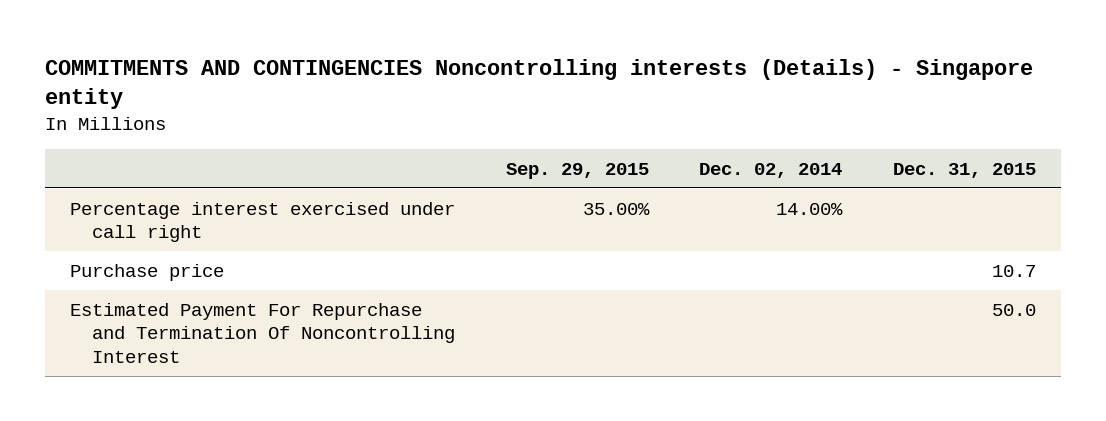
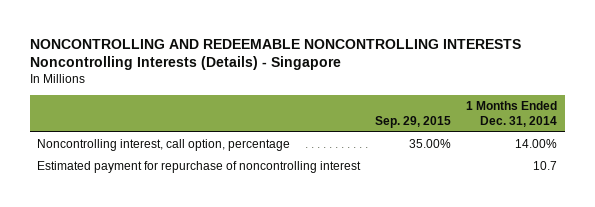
- COMMITMENTS AND CONTINGENCIES Noncontrolling interests (Details) - Singapore entity
+ NONCONTROLLING AND REDEEMABLE NONCONTROLLING INTERESTS Noncontrolling Interests (Details) - Singapore
- | Sep. 29, 2015 | Dec. 02, 2014 | Dec. 31, 2015
+ | Sep. 29, 2015 | 1 Months Ended Dec. 31, 2014
- Percentage interest exercised under call right | 35.00% | 14.00% |
- Purchase price | | | 10.7
- Estimated Payment For Repurchase and Termination Of Noncontrolling Interest | | | 50.0
+ Noncontrolling interest, call option, percentage | 35.00% | 14.00%
+ Estimated payment for repurchase of noncontrolling interest | | 10.7

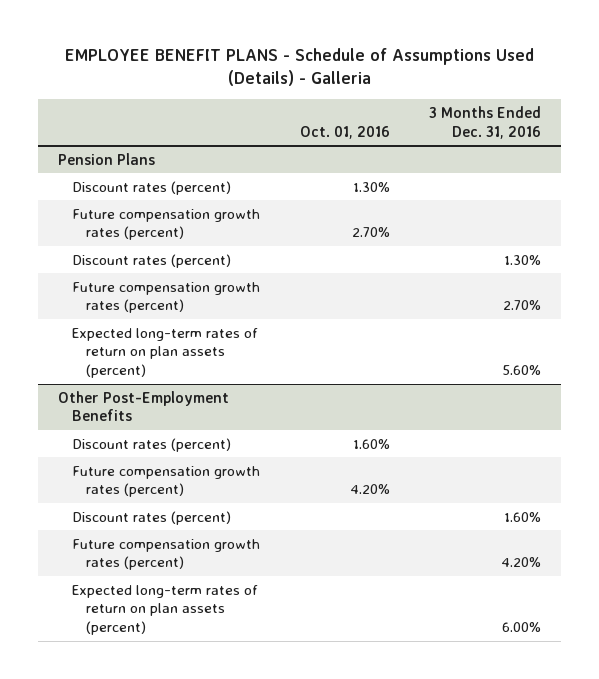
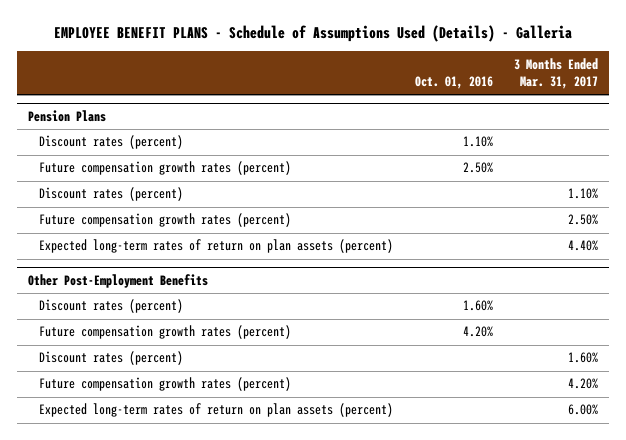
- | Oct. 01, 2016 | 3 Months Ended Dec. 31, 2016
+ | Oct. 01, 2016 | 3 Months Ended Mar. 31, 2017
@ Pension Plans
- Discount rates (percent) | 1.30% |
- Future compensation growth rates (percent) | 2.70% |
+ Discount rates (percent) | 1.10% |
+ Future compensation growth rates (percent) | 2.50% |

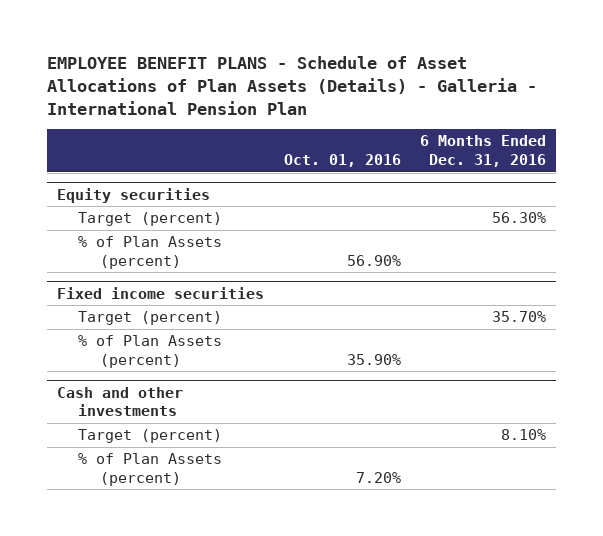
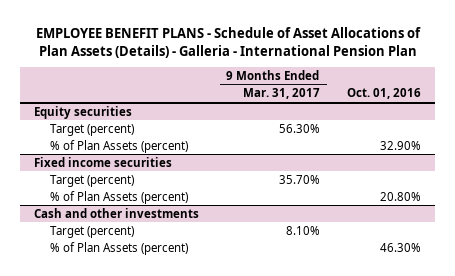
- | Oct. 01, 2016 | 6 Months Ended Dec. 31, 2016
+ | 9 Months Ended Mar. 31, 2017 | Oct. 01, 2016
@ Equity securities
- % of Plan Assets (percent) | 56.90% |
+ % of Plan Assets (percent) | | 32.90%
@ Fixed income securities
- % of Plan Assets (percent) | 35.90% |
+ % of Plan Assets (percent) | | 20.80%
@ Cash and other investments
- % of Plan Assets (percent) | 7.20% |
+ % of Plan Assets (percent) | | 46.30%

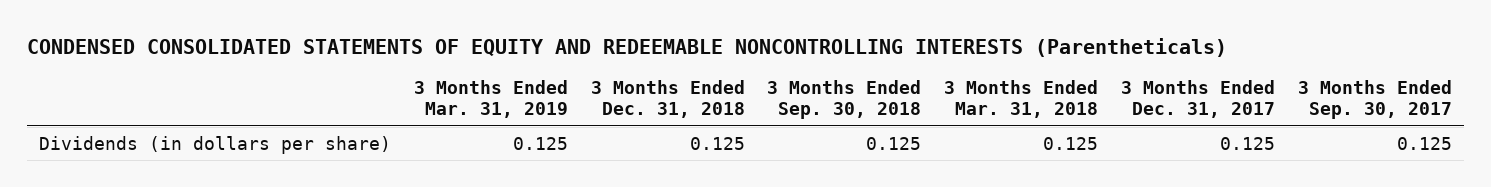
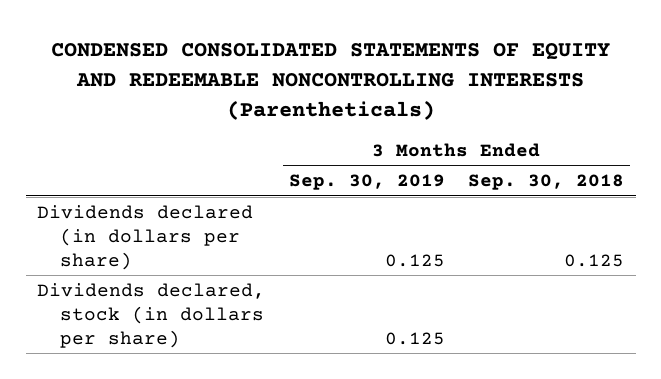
- | 3 Months Ended Mar. 31, 2019 | 3 Months Ended Dec. 31, 2018 | 3 Months Ended Sep. 30, 2018 | 3 Months Ended Mar. 31, 2018 | 3 Months Ended Dec. 31, 2017 | 3 Months Ended Sep. 30, 2017
+ | 3 Months Ended Sep. 30, 2019 | 3 Months Ended Sep. 30, 2018
- Dividends (in dollars per share) | 0.125 | 0.125 | 0.125 | 0.125 | 0.125 | 0.125
+ Dividends declared (in dollars per share) | 0.125 | 0.125
+ Dividends declared, stock (in dollars per share) | 0.125 |

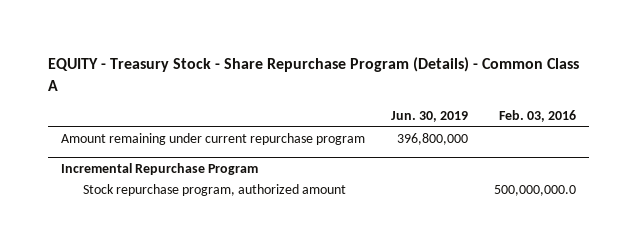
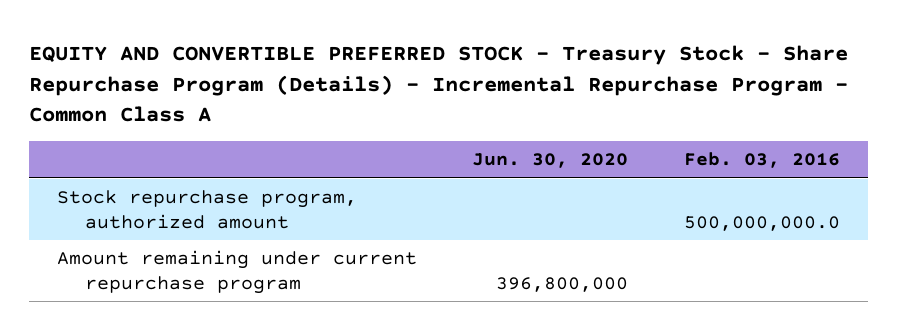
- EQUITY - Treasury Stock - Share Repurchase Program (Details) - Common Class A
+ EQUITY AND CONVERTIBLE PREFERRED STOCK - Treasury Stock - Share Repurchase Program (Details) - Incremental Repurchase Program - Common Class A
- | Jun. 30, 2019 | Feb. 03, 2016
+ | Jun. 30, 2020 | Feb. 03, 2016
+ Stock repurchase program, authorized amount | | 500,000,000.0
- Incremental Repurchase Program
- Stock repurchase program, authorized amount | | 500,000,000.0

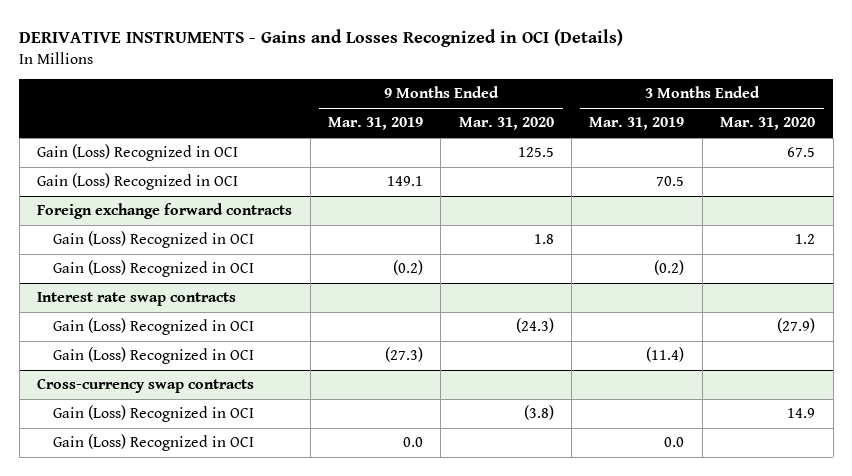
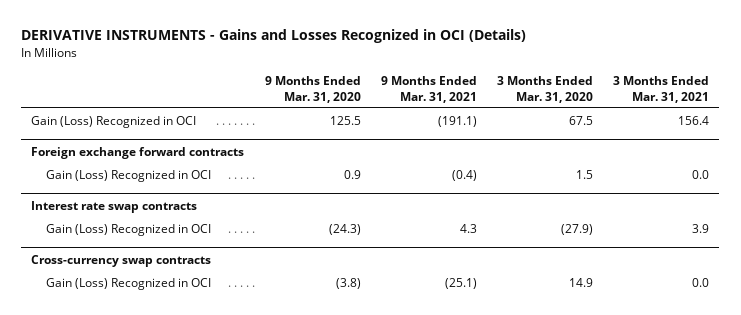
- | 9 Months Ended Mar. 31, 2019 | 9 Months Ended Mar. 31, 2020 | 3 Months Ended Mar. 31, 2019 | 3 Months Ended Mar. 31, 2020
+ | 9 Months Ended Mar. 31, 2020 | 9 Months Ended Mar. 31, 2021 | 3 Months Ended Mar. 31, 2020 | 3 Months Ended Mar. 31, 2021
- Gain (Loss) Recognized in OCI | 149.1 | | 70.5 |
@ Foreign exchange forward contracts
- Gain (Loss) Recognized in OCI | | 1.8 | | 1.2
- Gain (Loss) Recognized in OCI | (0.2) | | (0.2) |
+ Gain (Loss) Recognized in OCI | 0.9 | (0.4) | 1.5 | 0.0
@ Interest rate swap contracts
- Gain (Loss) Recognized in OCI | (27.3) | | (11.4) |
@ Cross-currency swap contracts
- Gain (Loss) Recognized in OCI | 0.0 | | 0.0 |

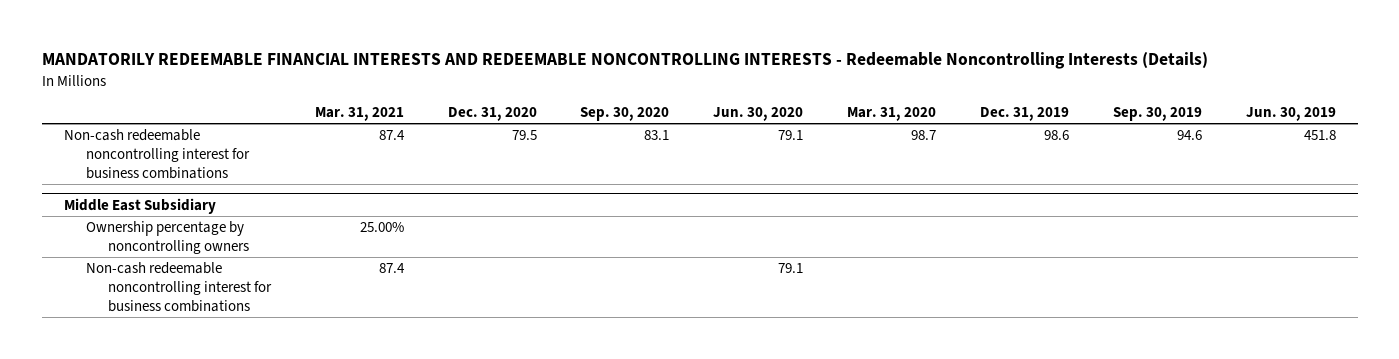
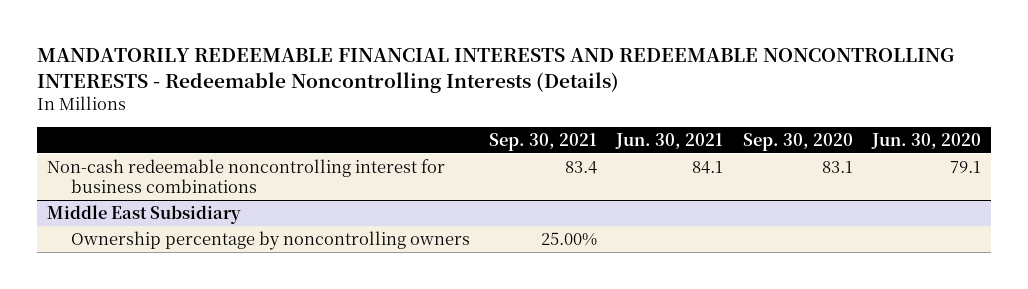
- | Mar. 31, 2021 | Dec. 31, 2020 | Sep. 30, 2020 | Jun. 30, 2020 | Mar. 31, 2020 | Dec. 31, 2019 | Sep. 30, 2019 | Jun. 30, 2019
+ | Sep. 30, 2021 | Jun. 30, 2021 | Sep. 30, 2020 | Jun. 30, 2020
@ Middle East Subsidiary
- Non-cash redeemable noncontrolling interest for business combinations | 87.4 | | | 79.1 | | | |

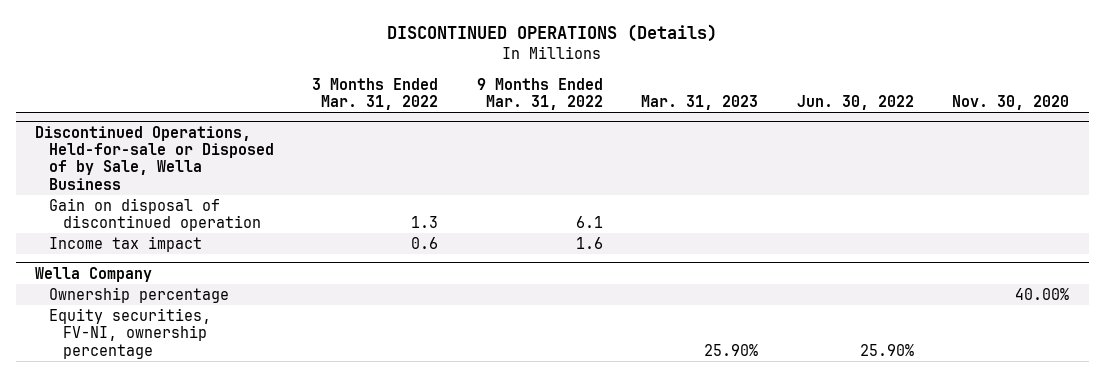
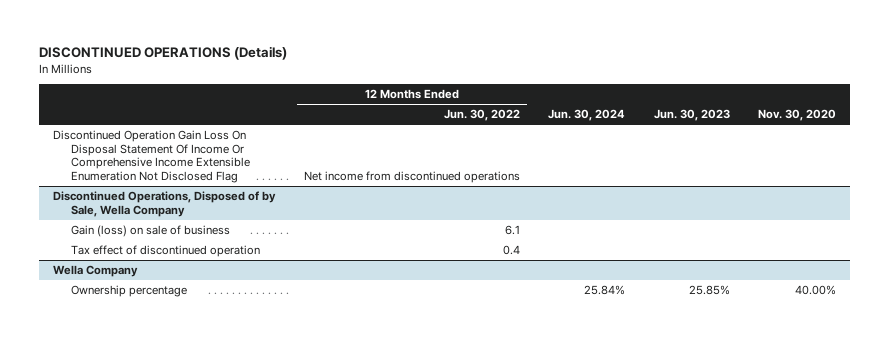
- | 3 Months Ended Mar. 31, 2022 | 9 Months Ended Mar. 31, 2022 | Mar. 31, 2023 | Jun. 30, 2022 | Nov. 30, 2020
+ | 12 Months Ended Jun. 30, 2022 | Jun. 30, 2024 | Jun. 30, 2023 | Nov. 30, 2020
- Discontinued Operations, Held-for-sale or Disposed of by Sale, Wella Business
- Gain on disposal of discontinued operation | 1.3 | 6.1 | | |
- Income tax impact | 0.6 | 1.6 | | |
+ Discontinued Operation Gain Loss On Disposal Statement Of Income Or Comprehensive Income Extensible Enumeration Not Disclosed Flag | Net income from discontinued operations | | |
+ Discontinued Operations, Disposed of by Sale, Wella Company
+ Gain (loss) on sale of business | 6.1 | | |
+ Tax effect of discontinued operation | 0.4 | | |
@ Wella Company
- Equity securities, FV-NI, ownership percentage | | | 25.90% | 25.90% |

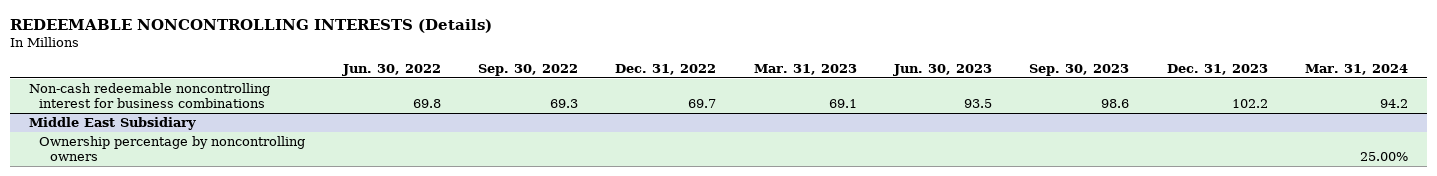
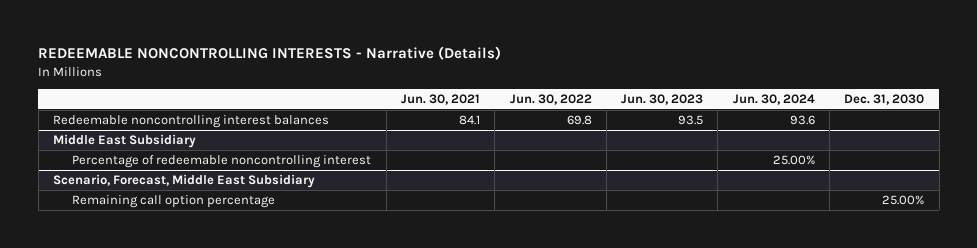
- REDEEMABLE NONCONTROLLING INTERESTS (Details)
+ REDEEMABLE NONCONTROLLING INTERESTS - Narrative (Details)
- | Jun. 30, 2022 | Sep. 30, 2022 | Dec. 31, 2022 | Mar. 31, 2023 | Jun. 30, 2023 | Sep. 30, 2023 | Dec. 31, 2023 | Mar. 31, 2024
+ | Jun. 30, 2021 | Jun. 30, 2022 | Jun. 30, 2023 | Jun. 30, 2024 | Dec. 31, 2030
- Non-cash redeemable noncontrolling interest for business combinations | 69.8 | 69.3 | 69.7 | 69.1 | 93.5 | 98.6 | 102.2 | 94.2
+ Redeemable noncontrolling interest balances | 84.1 | 69.8 | 93.5 | 93.6 |
@ Middle East Subsidiary
- Ownership percentage by noncontrolling owners | | | | | | | | 25.00%
+ Percentage of redeemable noncontrolling interest | | | | 25.00% |
+ Scenario, Forecast, Middle East Subsidiary
+ Remaining call option percentage | | | | | 25.00%

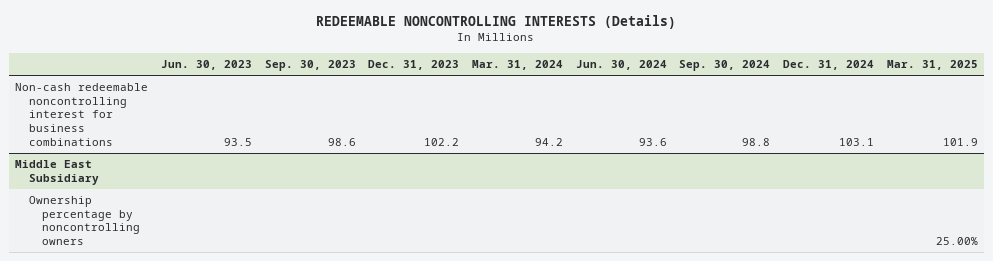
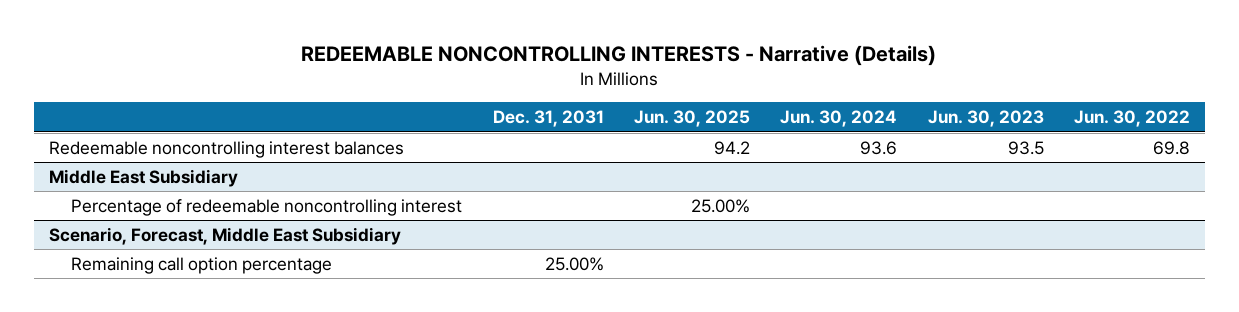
- REDEEMABLE NONCONTROLLING INTERESTS (Details)
+ REDEEMABLE NONCONTROLLING INTERESTS - Narrative (Details)
- | Jun. 30, 2023 | Sep. 30, 2023 | Dec. 31, 2023 | Mar. 31, 2024 | Jun. 30, 2024 | Sep. 30, 2024 | Dec. 31, 2024 | Mar. 31, 2025
+ | Dec. 31, 2031 | Jun. 30, 2025 | Jun. 30, 2024 | Jun. 30, 2023 | Jun. 30, 2022
- Non-cash redeemable noncontrolling interest for business combinations | 93.5 | 98.6 | 102.2 | 94.2 | 93.6 | 98.8 | 103.1 | 101.9
+ Redeemable noncontrolling interest balances | | 94.2 | 93.6 | 93.5 | 69.8
@ Middle East Subsidiary
- Ownership percentage by noncontrolling owners | | | | | | | | 25.00%
+ Percentage of redeemable noncontrolling interest | | 25.00% | | |
+ Scenario, Forecast, Middle East Subsidiary
+ Remaining call option percentage | 25.00% | | | |

